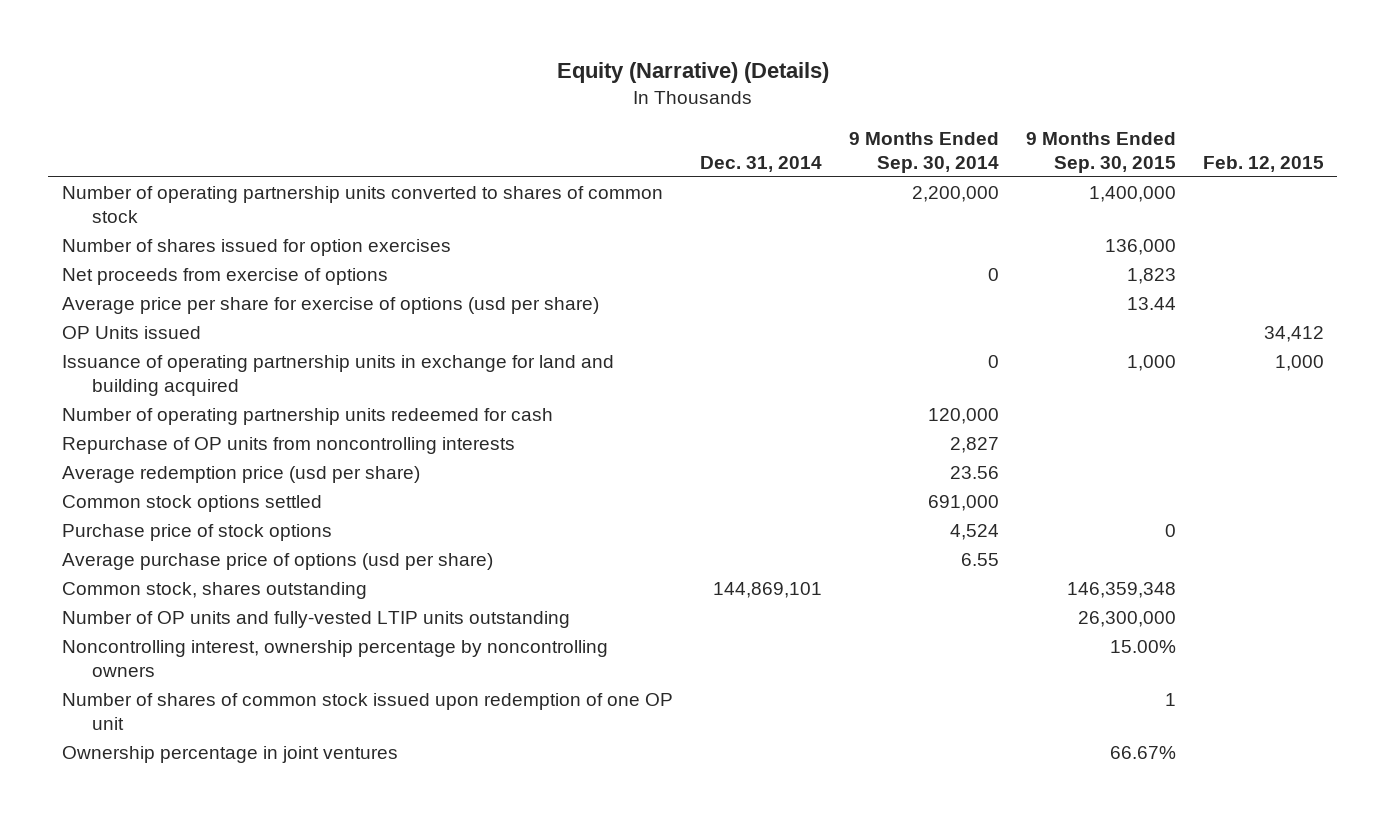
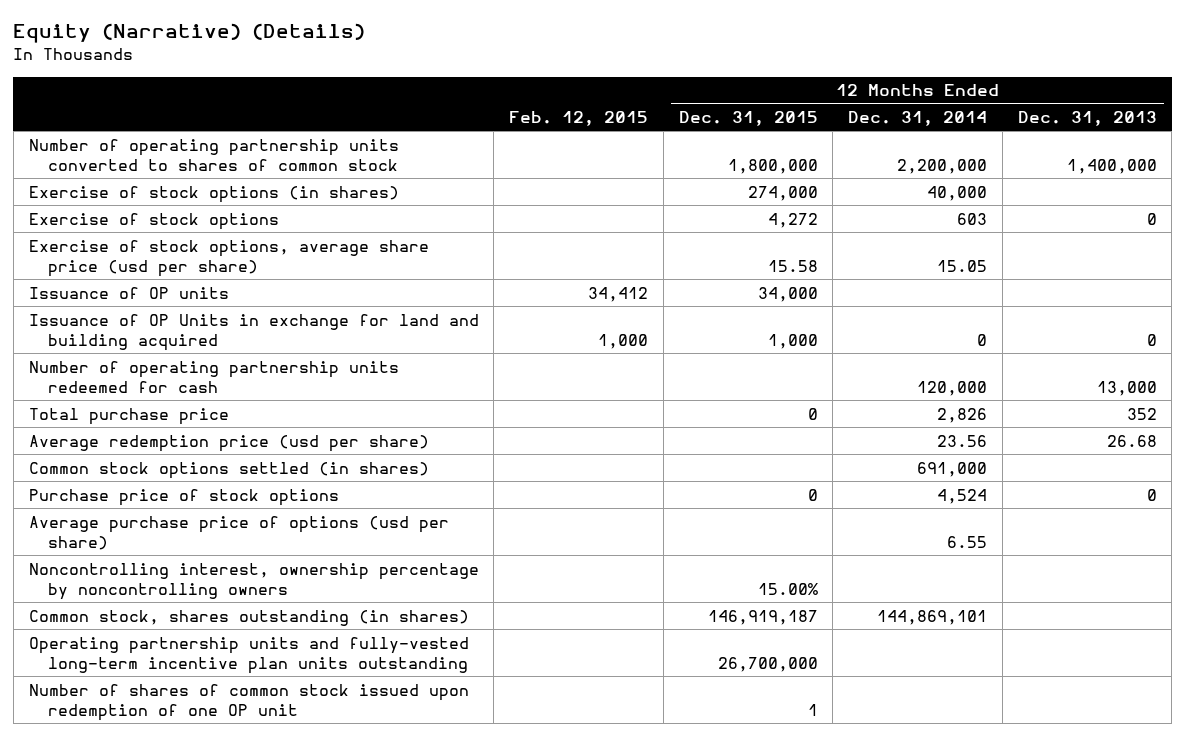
- | Dec. 31, 2014 | 9 Months Ended Sep. 30, 2014 | 9 Months Ended Sep. 30, 2015 | Feb. 12, 2015
+ | Feb. 12, 2015 | 12 Months Ended Dec. 31, 2015 | 12 Months Ended Dec. 31, 2014 | 12 Months Ended Dec. 31, 2013
- Number of shares issued for option exercises | | | 136,000 |
- Net proceeds from exercise of options | | 0 | 1,823 |
- Average price per share for exercise of options (usd per share) | | | 13.44 |
- OP Units issued | | | | 34,412
- Issuance of operating partnership units in exchange for land and building acquired | | 0 | 1,000 | 1,000
+ Exercise of stock options (in shares) | | 274,000 | 40,000 |
+ Exercise of stock options | | 4,272 | 603 | 0
+ Exercise of stock options, average share price (usd per share) | | 15.58 | 15.05 |
+ Issuance of OP units | 34,412 | 34,000 | |
+ Issuance of OP Units in exchange for land and building acquired | 1,000 | 1,000 | 0 | 0
- Repurchase of OP units from noncontrolling interests | | 2,827 | |
+ Total purchase price | | 0 | 2,826 | 352
- Common stock options settled | | 691,000 | |
+ Common stock options settled (in shares) | | | 691,000 |
- Common stock, shares outstanding | 144,869,101 | | 146,359,348 |
- Number of OP units and fully-vested LTIP units outstanding | | | 26,300,000 |
+ Common stock, shares outstanding (in shares) | | 146,919,187 | 144,869,101 |
+ Operating partnership units and fully-vested long-term incentive plan units outstanding | | 26,700,000 | |
- Ownership percentage in joint ventures | | | 66.67% |

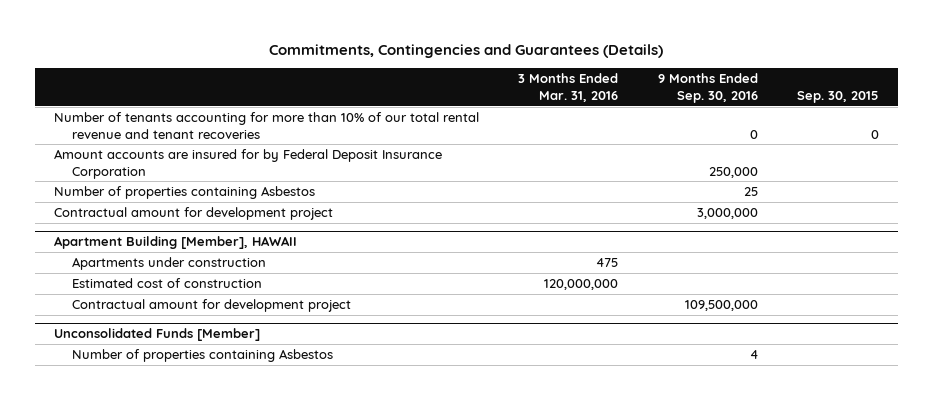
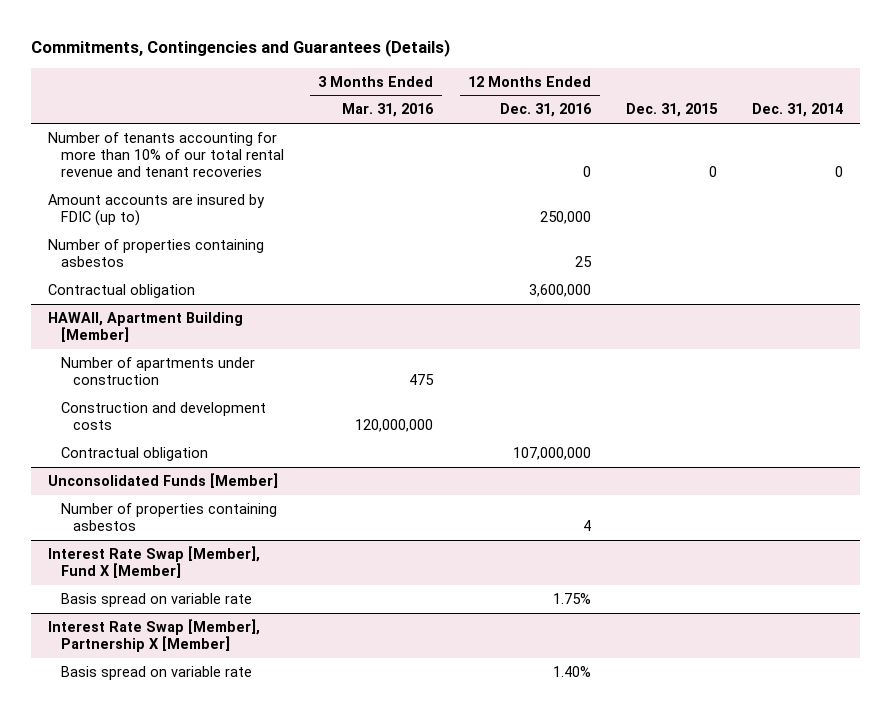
- | 3 Months Ended Mar. 31, 2016 | 9 Months Ended Sep. 30, 2016 | Sep. 30, 2015
+ | 3 Months Ended Mar. 31, 2016 | 12 Months Ended Dec. 31, 2016 | Dec. 31, 2015 | Dec. 31, 2014
- Amount accounts are insured for by Federal Deposit Insurance Corporation | | 250,000 |
- Number of properties containing Asbestos | | 25 |
- Contractual amount for development project | | 3,000,000 |
- Apartment Building [Member], HAWAII
- Apartments under construction | 475 | |
- Estimated cost of construction | 120,000,000 | |
- Contractual amount for development project | | 109,500,000 |
+ Amount accounts are insured by FDIC (up to) | | 250,000 | |
+ Number of properties containing asbestos | | 25 | |
+ Contractual obligation | | 3,600,000 | |
+ HAWAII, Apartment Building [Member]
+ Number of apartments under construction | 475 | | |
+ Construction and development costs | 120,000,000 | | |
+ Contractual obligation | | 107,000,000 | |
@ Unconsolidated Funds [Member]
- Number of properties containing Asbestos | | 4 |
+ Number of properties containing asbestos | | 4 | |
+ Interest Rate Swap [Member], Fund X [Member]
+ Basis spread on variable rate | | 1.75% | |
+ Interest Rate Swap [Member], Partnership X [Member]
+ Basis spread on variable rate | | 1.40% | |

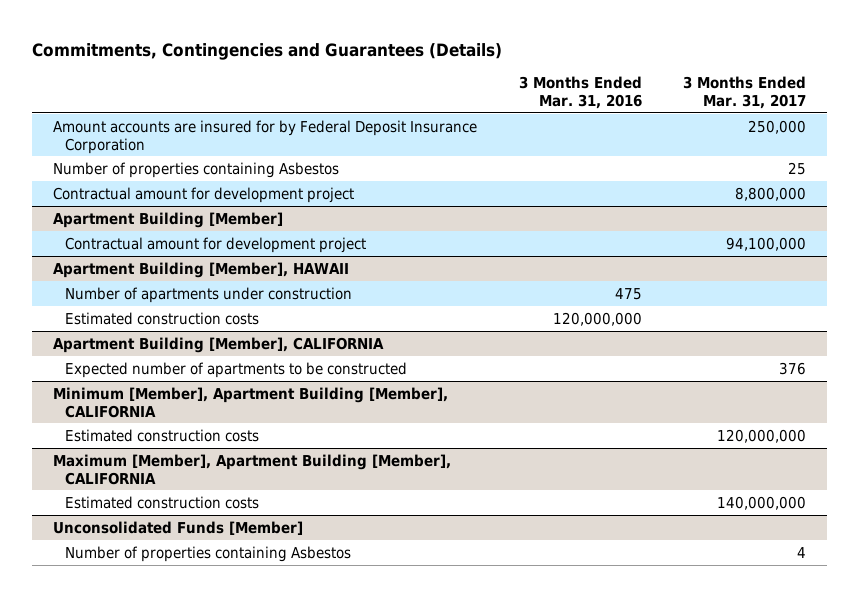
- | 3 Months Ended Mar. 31, 2016 | 12 Months Ended Dec. 31, 2016 | Dec. 31, 2015 | Dec. 31, 2014
+ | 3 Months Ended Mar. 31, 2016 | 3 Months Ended Mar. 31, 2017
- Number of tenants accounting for more than 10% of our total rental revenue and tenant recoveries | | 0 | 0 | 0
- Amount accounts are insured by FDIC (up to) | | 250,000 | |
- Number of properties containing asbestos | | 25 | |
- Contractual obligation | | 3,600,000 | |
- HAWAII, Apartment Building [Member]
+ Amount accounts are insured for by Federal Deposit Insurance Corporation | | 250,000
+ Number of properties containing Asbestos | | 25
+ Contractual amount for development project | | 8,800,000
+ Apartment Building [Member]
+ Contractual amount for development project | | 94,100,000
+ Apartment Building [Member], HAWAII
- Construction and development costs | 120,000,000 | | |
- Contractual obligation | | 107,000,000 | |
+ Estimated construction costs | 120,000,000 |
+ Apartment Building [Member], CALIFORNIA
+ Expected number of apartments to be constructed | | 376
+ Minimum [Member], Apartment Building [Member], CALIFORNIA
+ Estimated construction costs | | 120,000,000
+ Maximum [Member], Apartment Building [Member], CALIFORNIA
+ Estimated construction costs | | 140,000,000
@ Unconsolidated Funds [Member]
- Number of properties containing asbestos | | 4 | |
- Interest Rate Swap [Member], Fund X [Member]
- Basis spread on variable rate | | 1.75% | |
- Interest Rate Swap [Member], Partnership X [Member]
- Basis spread on variable rate | | 1.40% | |
@ Unconsolidated Funds [Member]
+ Number of properties containing Asbestos | | 4

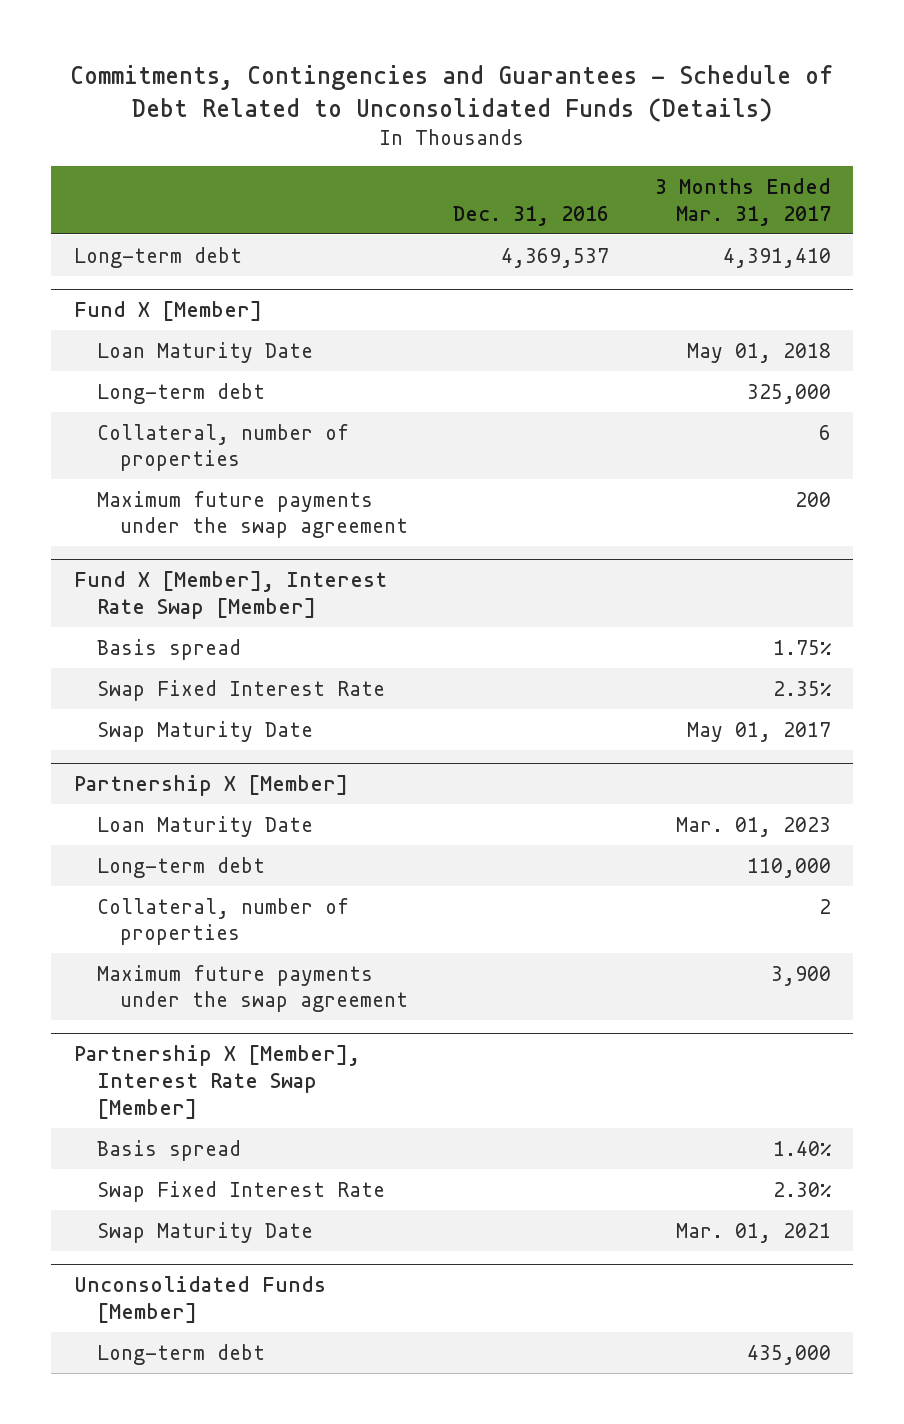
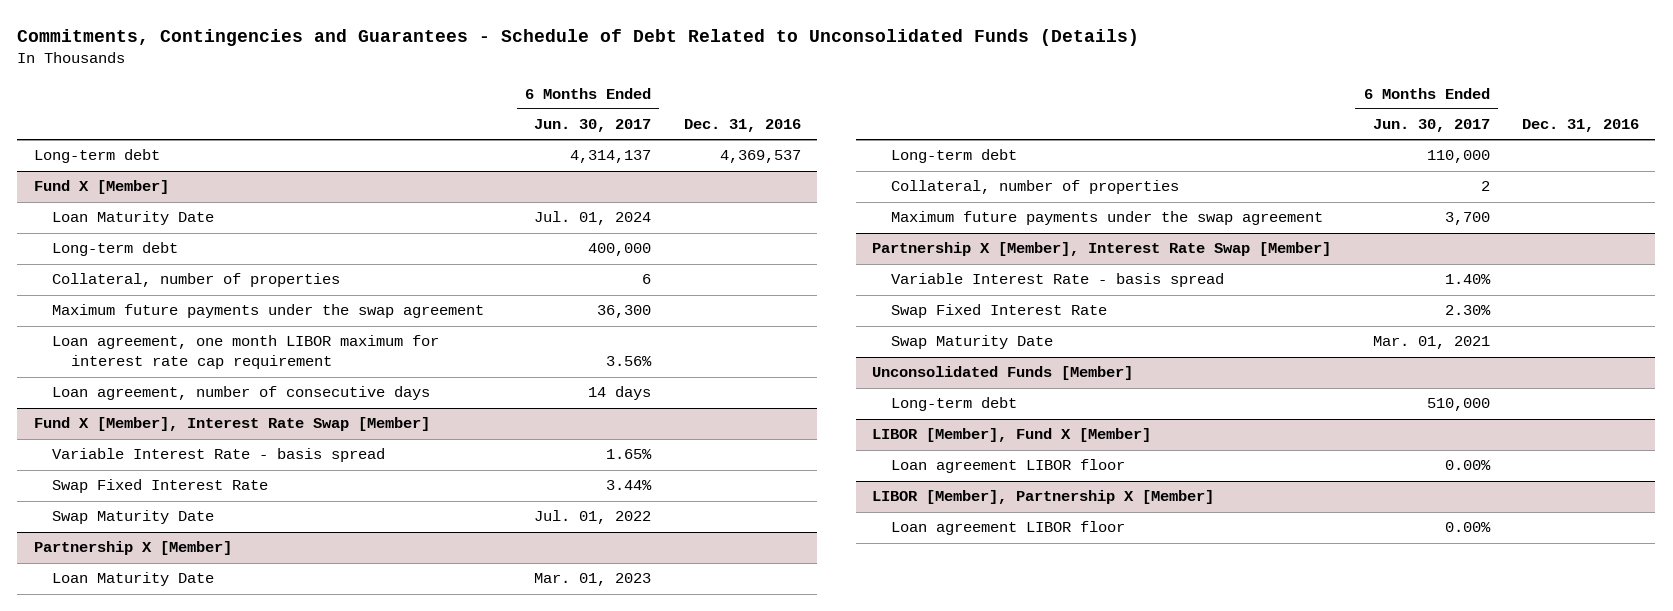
- | Dec. 31, 2016 | 3 Months Ended Mar. 31, 2017
+ | 6 Months Ended Jun. 30, 2017 | Dec. 31, 2016
@ Fund X [Member]
+ Loan agreement, one month LIBOR maximum for interest rate cap requirement | 3.56% |
+ Loan agreement, number of consecutive days | 14 days |
@ Fund X [Member], Interest Rate Swap [Member]
- Basis spread | | 1.75%
+ Variable Interest Rate - basis spread | 1.65% |
@ Partnership X [Member], Interest Rate Swap [Member]
- Basis spread | | 1.40%
+ Variable Interest Rate - basis spread | 1.40% |
+ LIBOR [Member], Fund X [Member]
+ Loan agreement LIBOR floor | 0.00% |
+ LIBOR [Member], Partnership X [Member]
+ Loan agreement LIBOR floor | 0.00% |

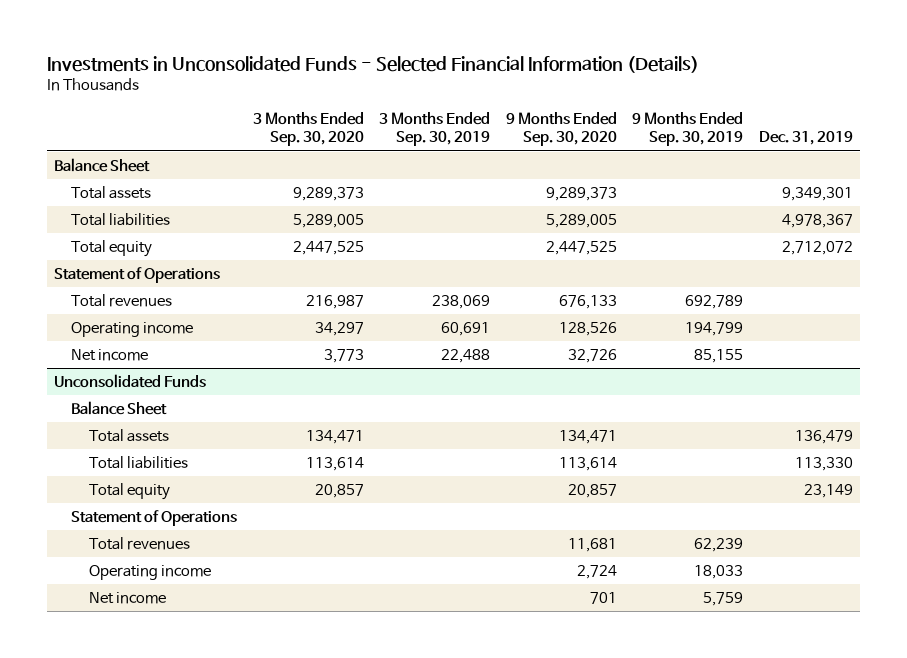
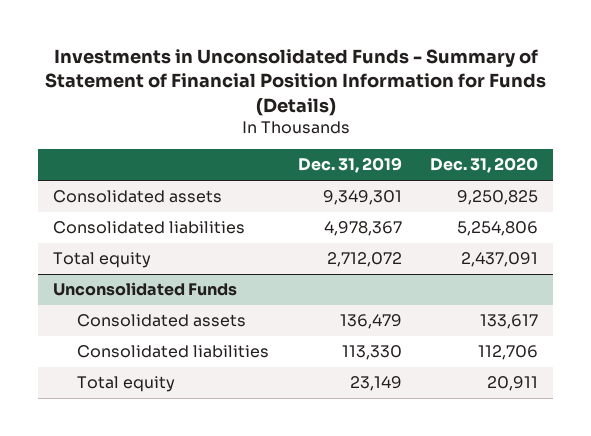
- Investments in Unconsolidated Funds - Selected Financial Information (Details)
+ Investments in Unconsolidated Funds - Summary of Statement of Financial Position Information for Funds (Details)
- | 3 Months Ended Sep. 30, 2020 | 3 Months Ended Sep. 30, 2019 | 9 Months Ended Sep. 30, 2020 | 9 Months Ended Sep. 30, 2019 | Dec. 31, 2019
+ | Dec. 31, 2019 | Dec. 31, 2020
- Balance Sheet
- Total assets | 9,289,373 | | 9,289,373 | | 9,349,301
- Total liabilities | 5,289,005 | | 5,289,005 | | 4,978,367
+ Consolidated assets | 9,349,301 | 9,250,825
+ Consolidated liabilities | 4,978,367 | 5,254,806
- Statement of Operations
- Total revenues | 216,987 | 238,069 | 676,133 | 692,789 |
- Operating income | 34,297 | 60,691 | 128,526 | 194,799 |
- Net income | 3,773 | 22,488 | 32,726 | 85,155 |
@ Unconsolidated Funds
- Balance Sheet
- Total assets | 134,471 | | 134,471 | | 136,479
- Total liabilities | 113,614 | | 113,614 | | 113,330
+ Consolidated assets | 136,479 | 133,617
+ Consolidated liabilities | 113,330 | 112,706
- Statement of Operations
- Total revenues | | | 11,681 | 62,239 |
- Operating income | | | 2,724 | 18,033 |
- Net income | | | 701 | 5,759 |

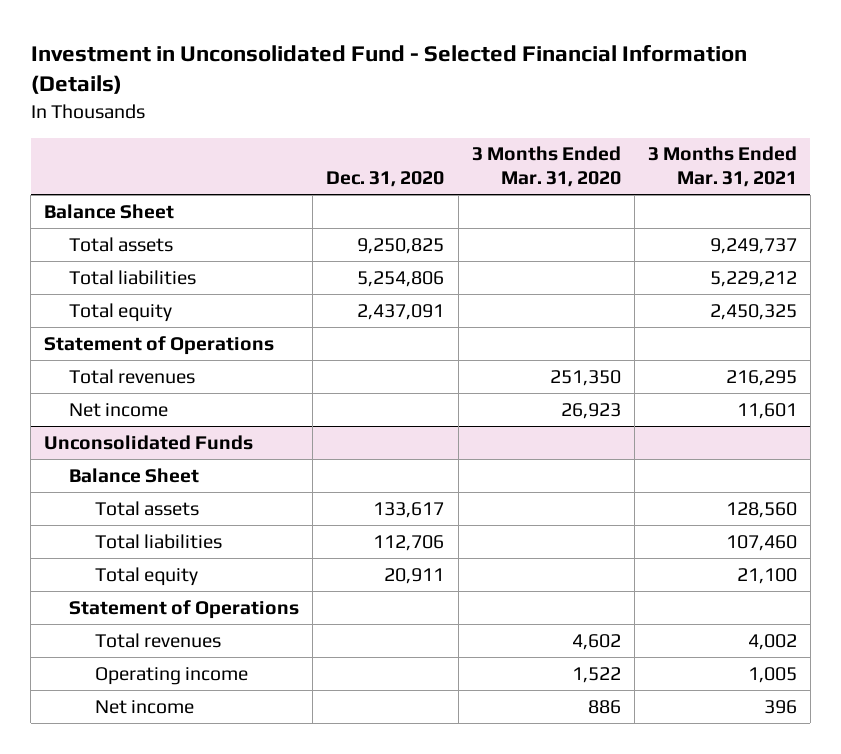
- Investments in Unconsolidated Funds - Summary of Statement of Financial Position Information for Funds (Details)
+ Investment in Unconsolidated Fund - Selected Financial Information (Details)
- | Dec. 31, 2019 | Dec. 31, 2020
+ | Dec. 31, 2020 | 3 Months Ended Mar. 31, 2020 | 3 Months Ended Mar. 31, 2021
- Consolidated assets | 9,349,301 | 9,250,825
- Consolidated liabilities | 4,978,367 | 5,254,806
+ Balance Sheet
+ Total assets | 9,250,825 | | 9,249,737
+ Total liabilities | 5,254,806 | | 5,229,212
+ Statement of Operations
+ Total revenues | | 251,350 | 216,295
+ Net income | | 26,923 | 11,601
@ Unconsolidated Funds
- Consolidated assets | 136,479 | 133,617
- Consolidated liabilities | 113,330 | 112,706
+ Balance Sheet
+ Total assets | 133,617 | | 128,560
+ Total liabilities | 112,706 | | 107,460
+ Statement of Operations
+ Total revenues | | 4,602 | 4,002
+ Operating income | | 1,522 | 1,005
+ Net income | | 886 | 396

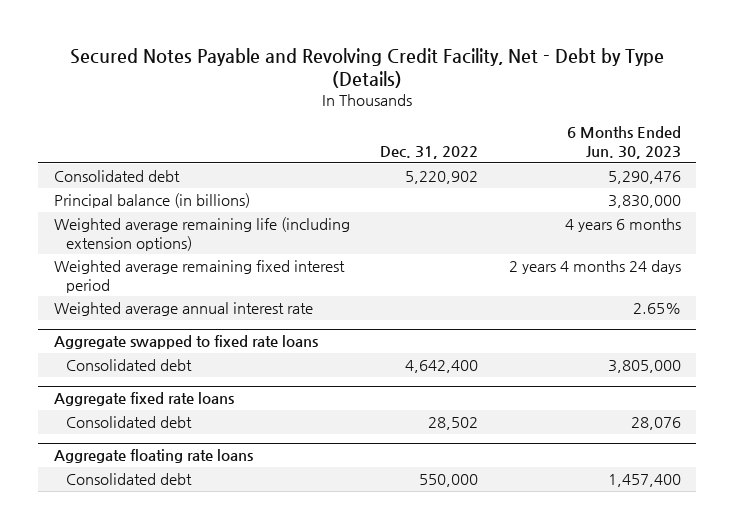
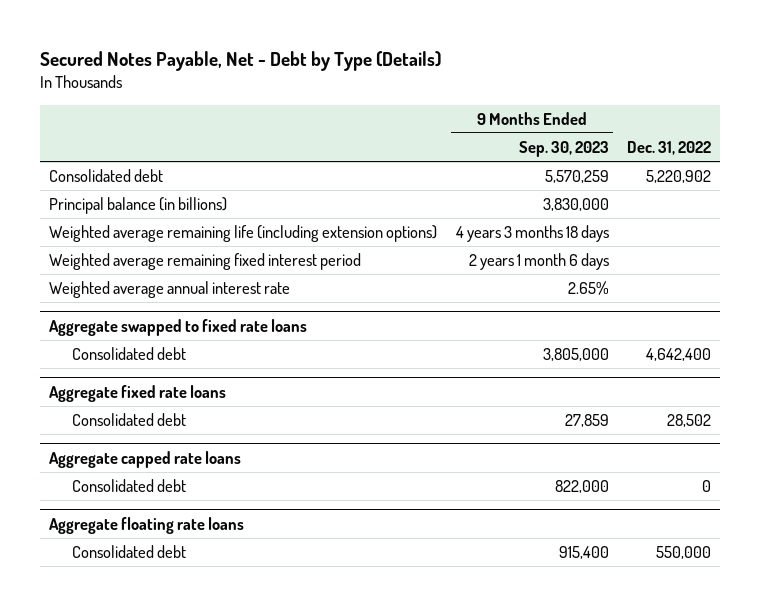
- Secured Notes Payable and Revolving Credit Facility, Net - Debt by Type (Details)
+ Secured Notes Payable, Net - Debt by Type (Details)
- | Dec. 31, 2022 | 6 Months Ended Jun. 30, 2023
+ | 9 Months Ended Sep. 30, 2023 | Dec. 31, 2022
+ Aggregate capped rate loans
+ Consolidated debt | 822,000 | 0

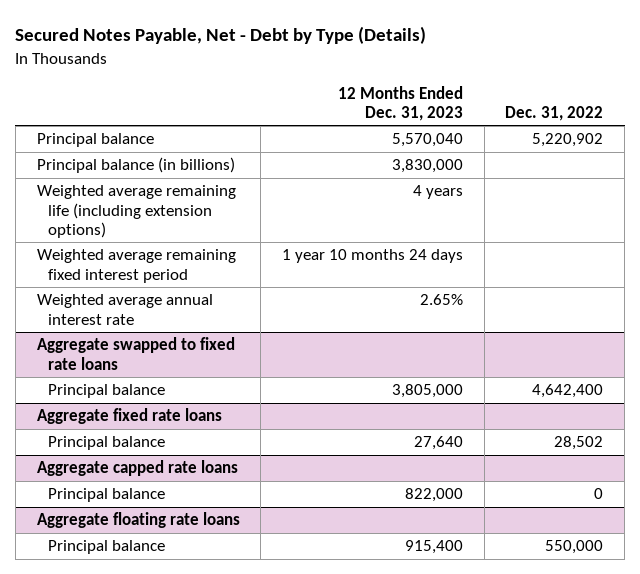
- | 9 Months Ended Sep. 30, 2023 | Dec. 31, 2022
+ | 12 Months Ended Dec. 31, 2023 | Dec. 31, 2022
- Consolidated debt | 5,570,259 | 5,220,902
+ Principal balance | 5,570,040 | 5,220,902
@ Aggregate swapped to fixed rate loans
- Consolidated debt | 3,805,000 | 4,642,400
+ Principal balance | 3,805,000 | 4,642,400
@ Aggregate fixed rate loans
- Consolidated debt | 27,859 | 28,502
+ Principal balance | 27,640 | 28,502
@ Aggregate capped rate loans
- Consolidated debt | 822,000 | 0
+ Principal balance | 822,000 | 0
@ Aggregate floating rate loans
- Consolidated debt | 915,400 | 550,000
+ Principal balance | 915,400 | 550,000

